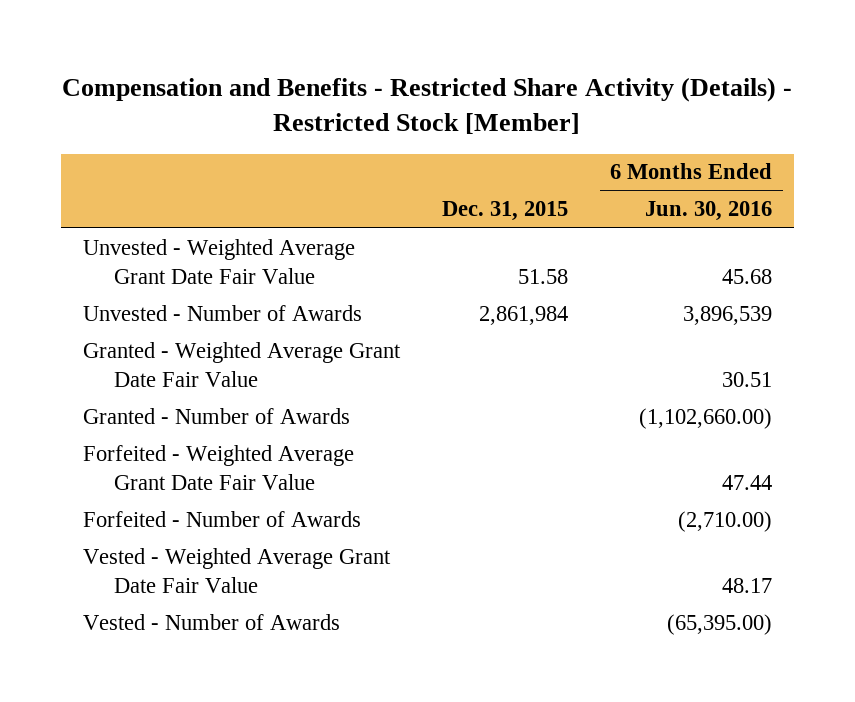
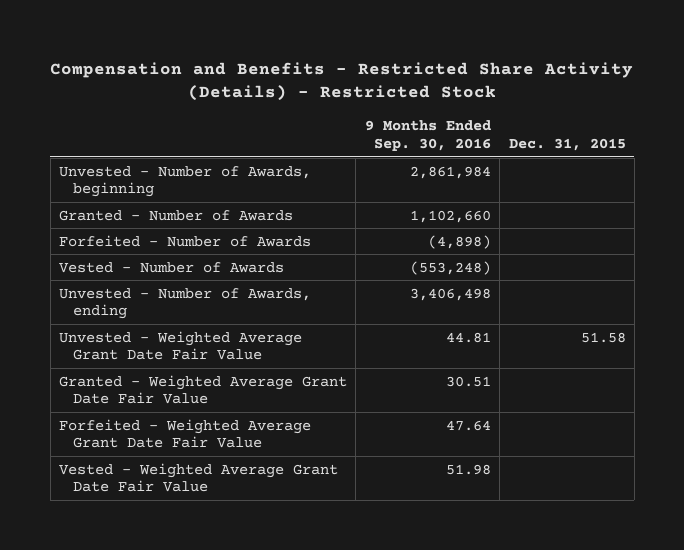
- Compensation and Benefits - Restricted Share Activity (Details) - Restricted Stock [Member]
+ Compensation and Benefits - Restricted Share Activity (Details) - Restricted Stock
- | Dec. 31, 2015 | 6 Months Ended Jun. 30, 2016
+ | 9 Months Ended Sep. 30, 2016 | Dec. 31, 2015
+ Unvested - Number of Awards, beginning | 2,861,984 |
moved up: Granted - Number of Awards | 1,102,660 |
moved up: Forfeited - Number of Awards | (4,898) |
moved up: Vested - Number of Awards | (553,248) |
+ Unvested - Number of Awards, ending | 3,406,498 |
- Unvested - Number of Awards | 2,861,984 | 3,896,539

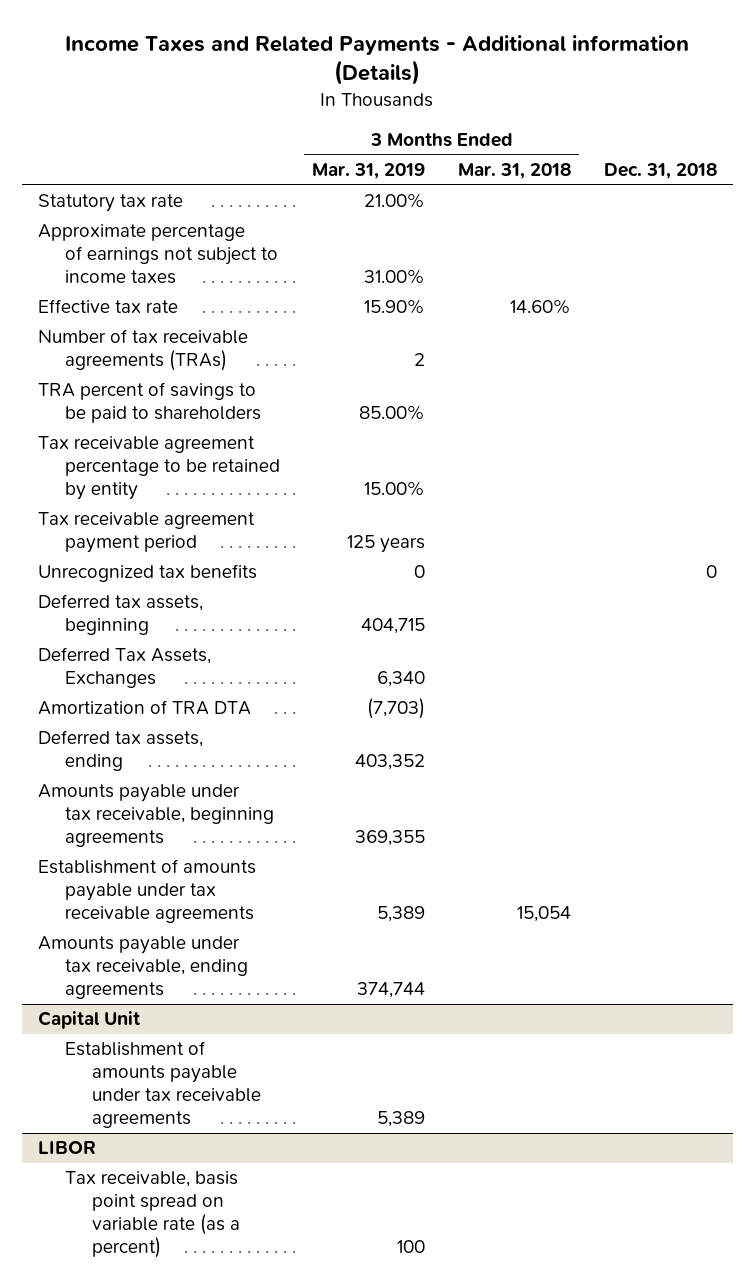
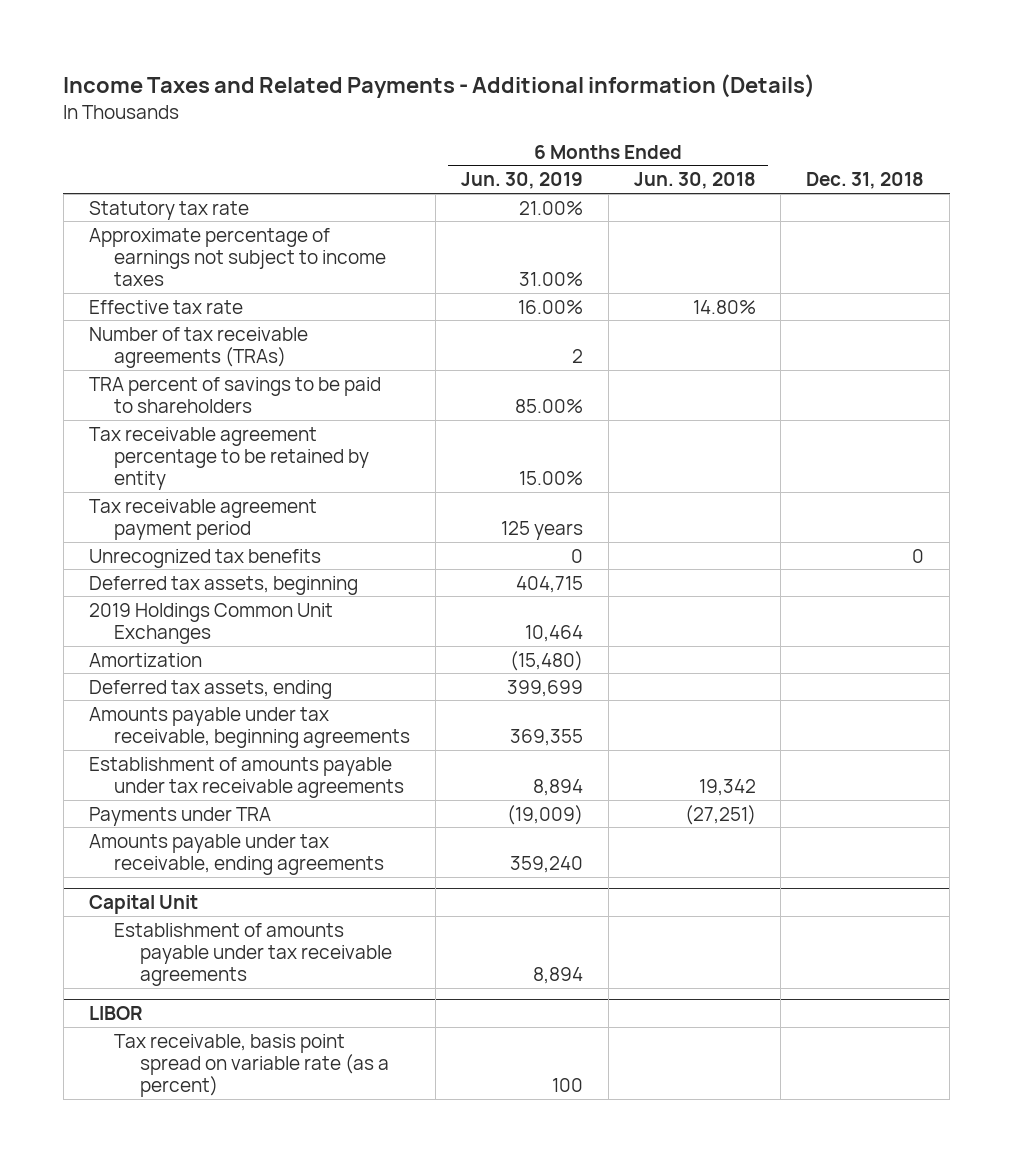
- | 3 Months Ended Mar. 31, 2019 | 3 Months Ended Mar. 31, 2018 | Dec. 31, 2018
+ | 6 Months Ended Jun. 30, 2019 | 6 Months Ended Jun. 30, 2018 | Dec. 31, 2018
- Deferred Tax Assets, Exchanges | 6,340 | |
- Amortization of TRA DTA | (7,703) | |
+ 2019 Holdings Common Unit Exchanges | 10,464 | |
+ Amortization | (15,480) | |
+ Payments under TRA | (19,009) | (27,251) |

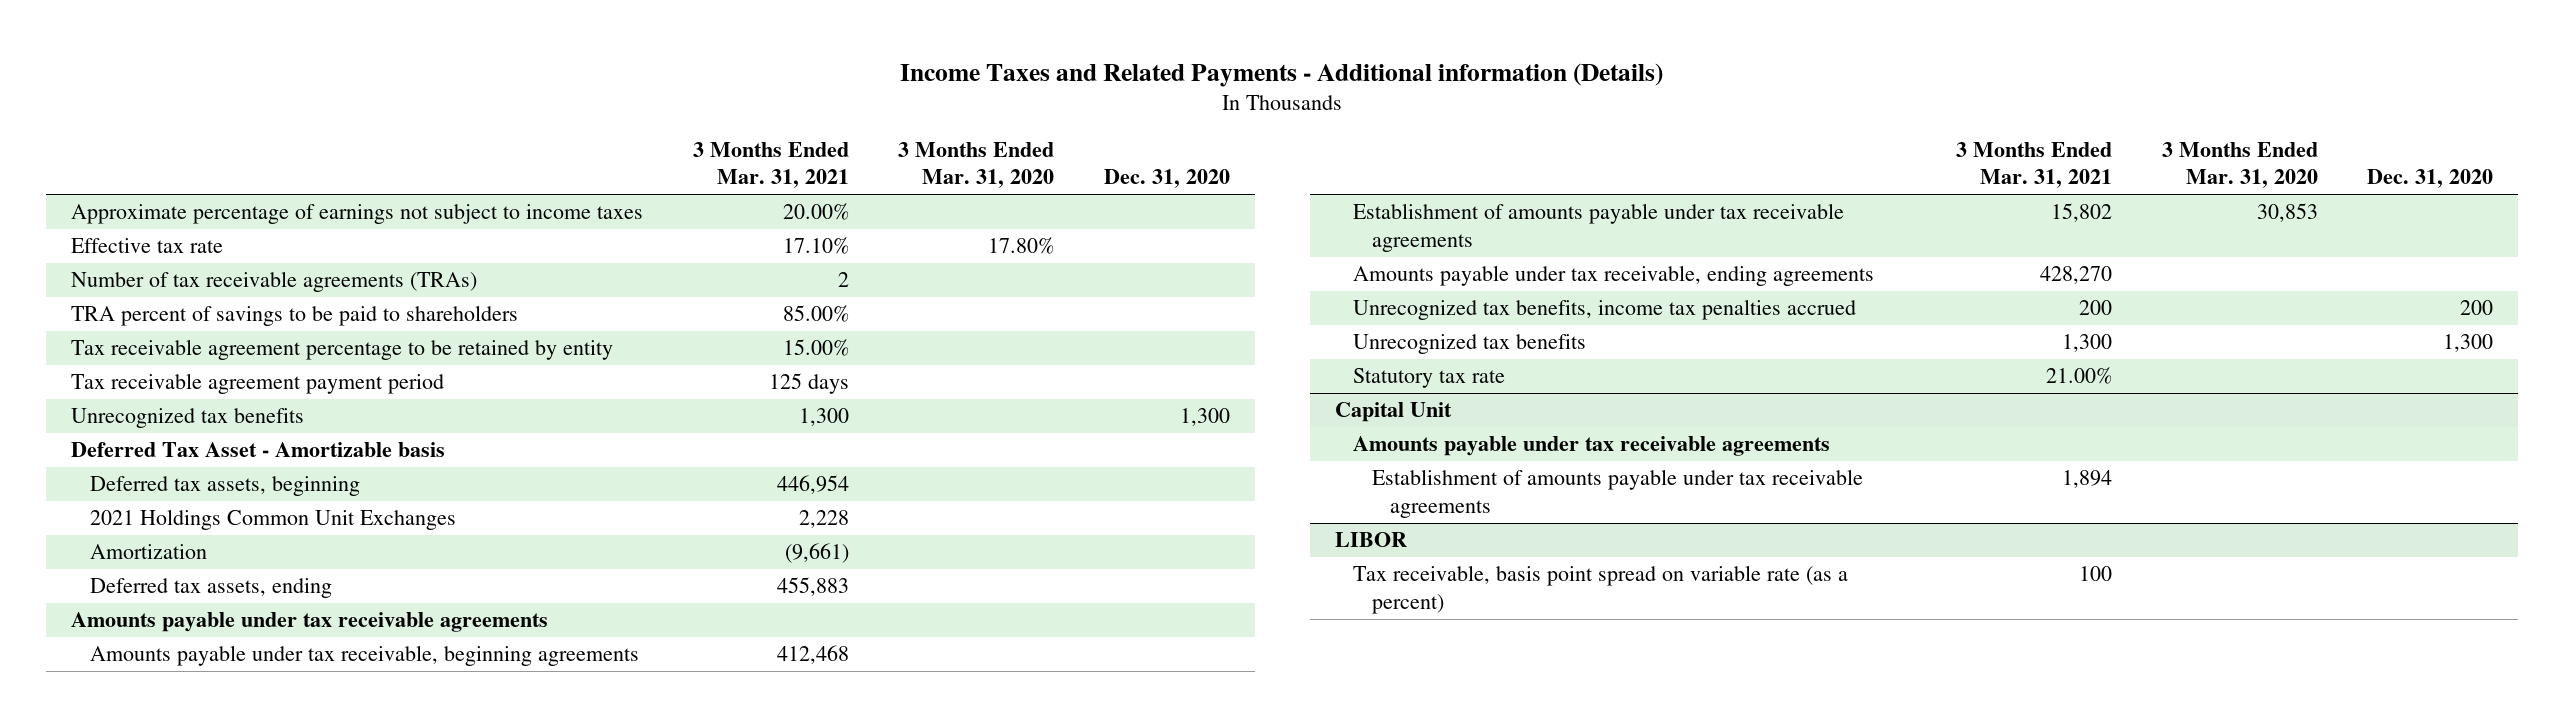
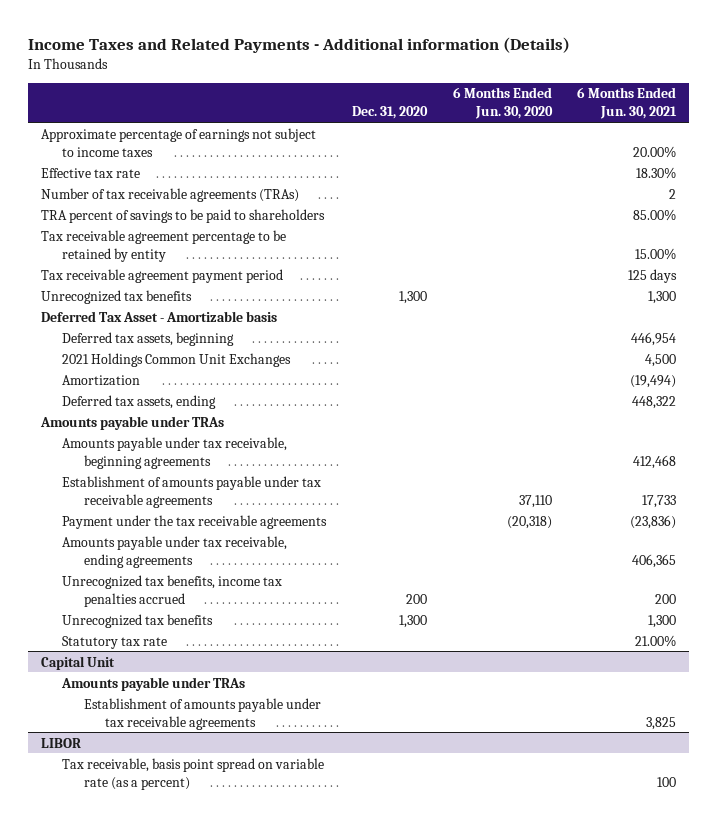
- | 3 Months Ended Mar. 31, 2021 | 3 Months Ended Mar. 31, 2020 | Dec. 31, 2020
+ | Dec. 31, 2020 | 6 Months Ended Jun. 30, 2020 | 6 Months Ended Jun. 30, 2021
- Amounts payable under tax receivable agreements
+ Amounts payable under TRAs
+ Payment under the tax receivable agreements | | (20,318) | (23,836)
@ Capital Unit
- Amounts payable under tax receivable agreements
+ Amounts payable under TRAs

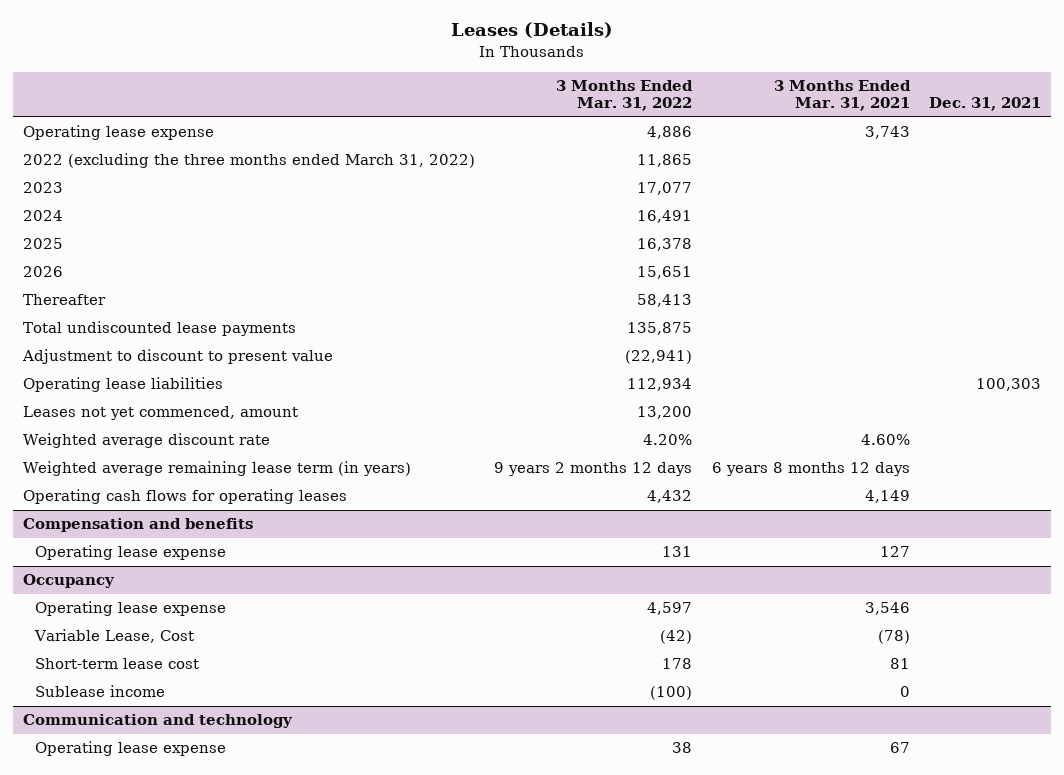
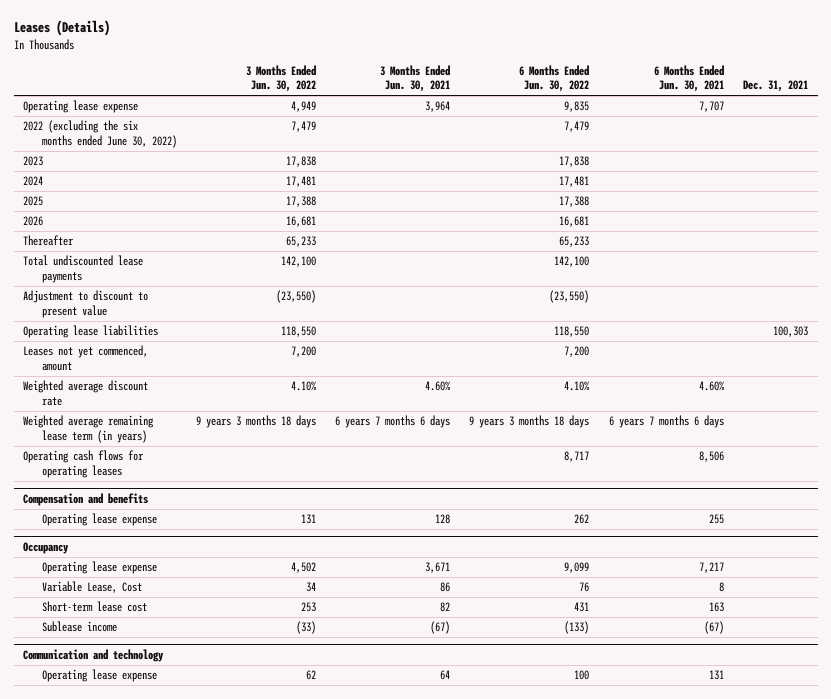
- | 3 Months Ended Mar. 31, 2022 | 3 Months Ended Mar. 31, 2021 | Dec. 31, 2021
+ | 3 Months Ended Jun. 30, 2022 | 3 Months Ended Jun. 30, 2021 | 6 Months Ended Jun. 30, 2022 | 6 Months Ended Jun. 30, 2021 | Dec. 31, 2021
- 2022 (excluding the three months ended March 31, 2022) | 11,865 | |
+ 2022 (excluding the six months ended June 30, 2022) | 7,479 | | 7,479 | |

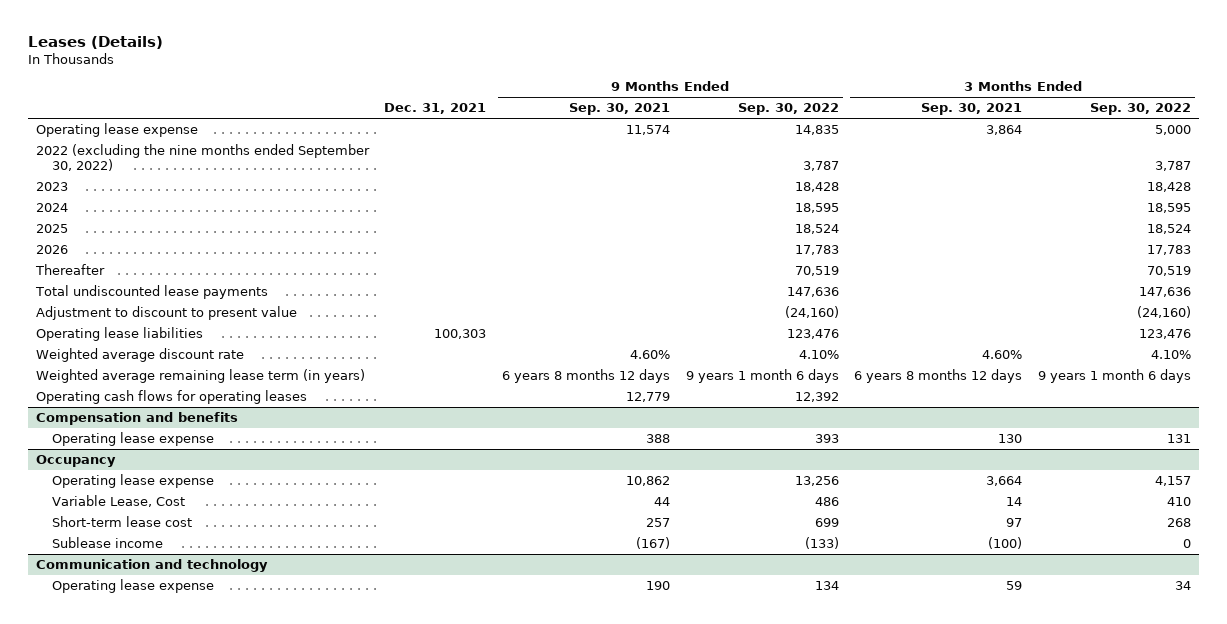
- | 3 Months Ended Jun. 30, 2022 | 3 Months Ended Jun. 30, 2021 | 6 Months Ended Jun. 30, 2022 | 6 Months Ended Jun. 30, 2021 | Dec. 31, 2021
+ | Dec. 31, 2021 | 9 Months Ended Sep. 30, 2021 | 9 Months Ended Sep. 30, 2022 | 3 Months Ended Sep. 30, 2021 | 3 Months Ended Sep. 30, 2022
- 2022 (excluding the six months ended June 30, 2022) | 7,479 | | 7,479 | |
+ 2022 (excluding the nine months ended September 30, 2022) | | | 3,787 | | 3,787
- Leases not yet commenced, amount | 7,200 | | 7,200 | |

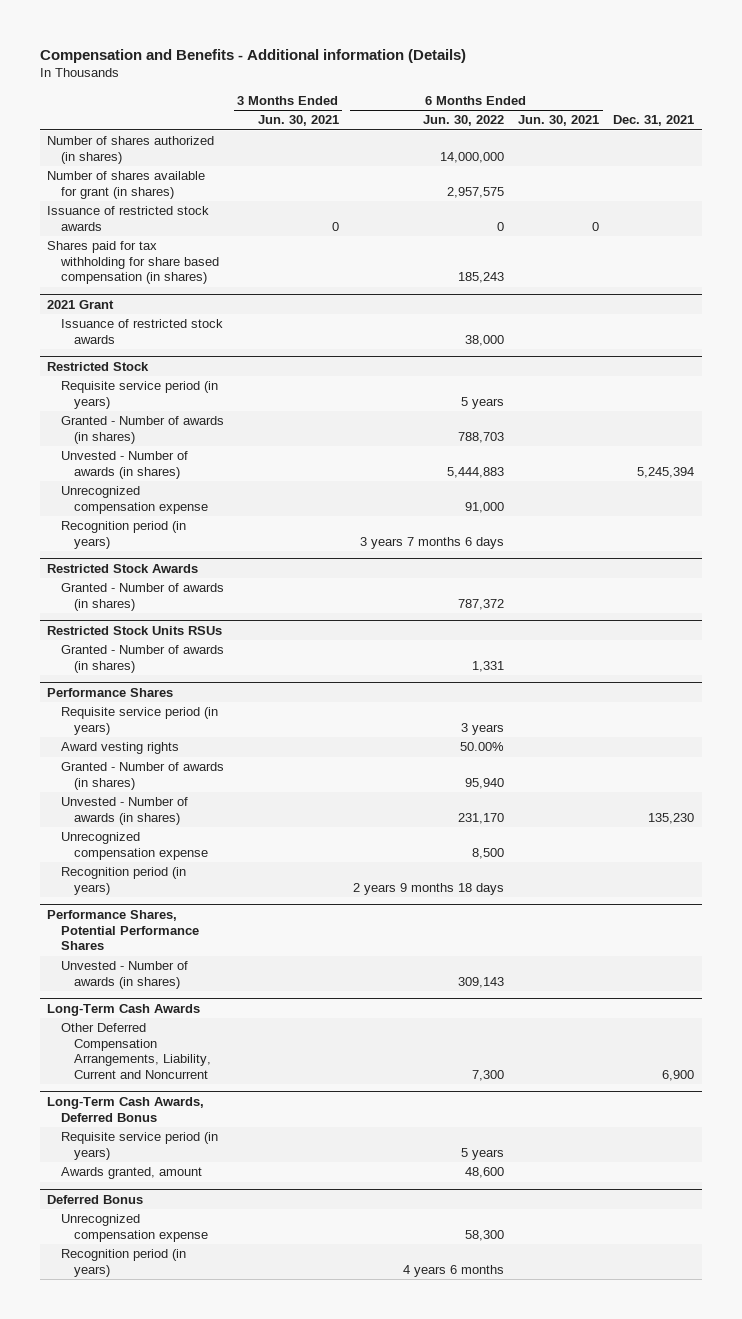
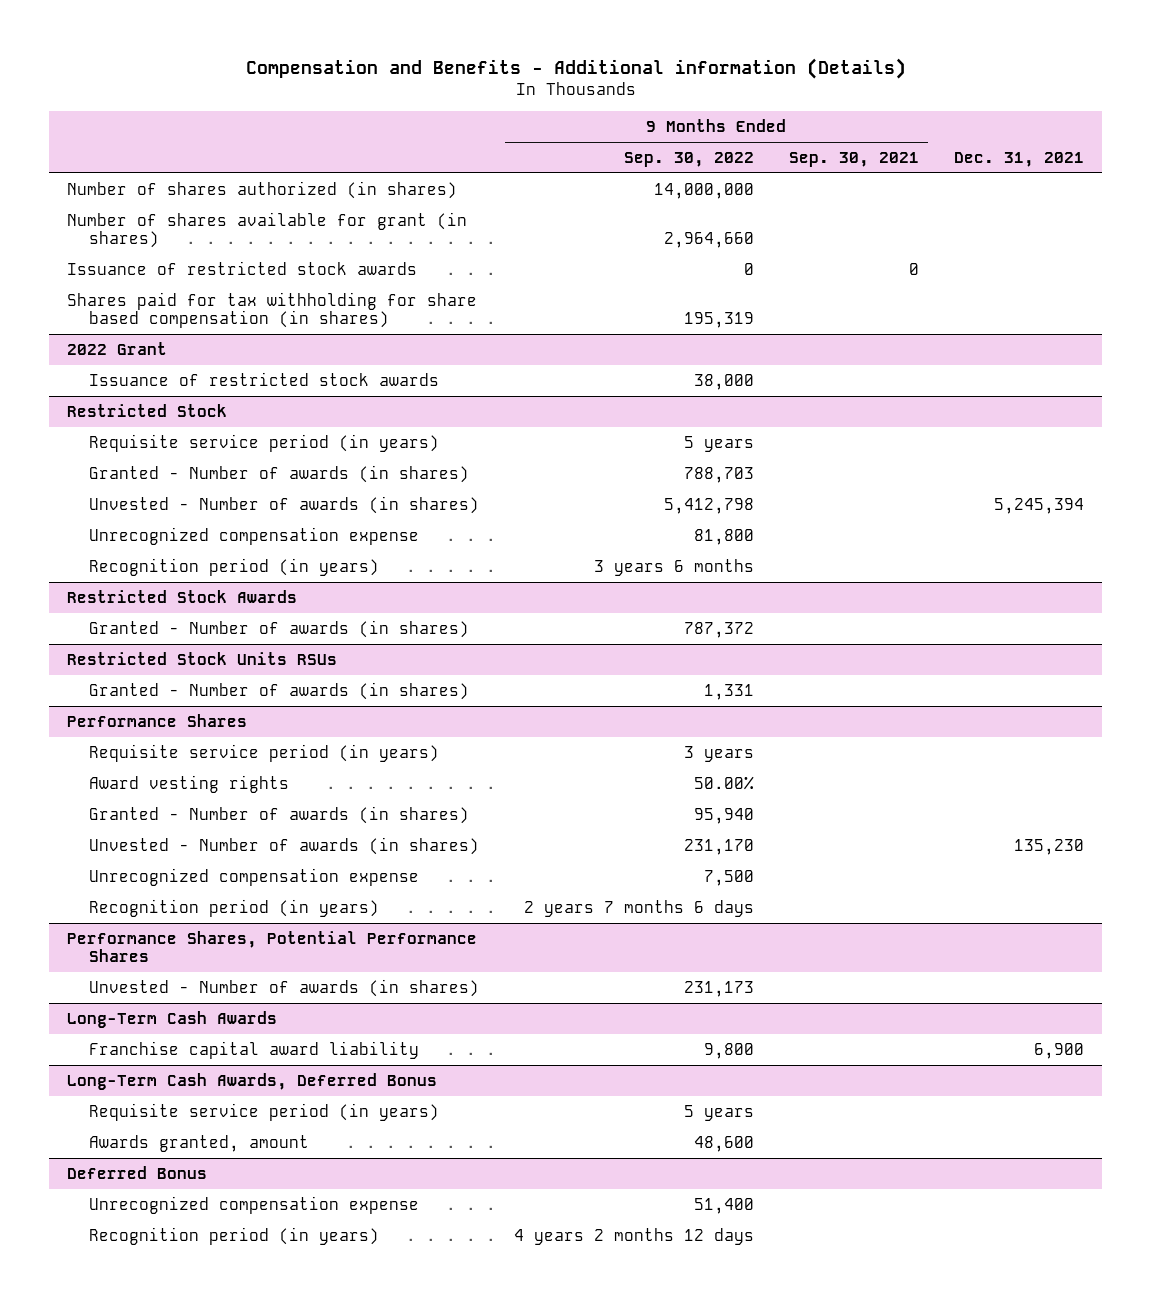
- | 3 Months Ended Jun. 30, 2021 | 6 Months Ended Jun. 30, 2022 | 6 Months Ended Jun. 30, 2021 | Dec. 31, 2021
+ | 9 Months Ended Sep. 30, 2022 | 9 Months Ended Sep. 30, 2021 | Dec. 31, 2021
- 2021 Grant
+ 2022 Grant
@ Long-Term Cash Awards
- Other Deferred Compensation Arrangements, Liability, Current and Noncurrent | | 7,300 | | 6,900
+ Franchise capital award liability | 9,800 | | 6,900

